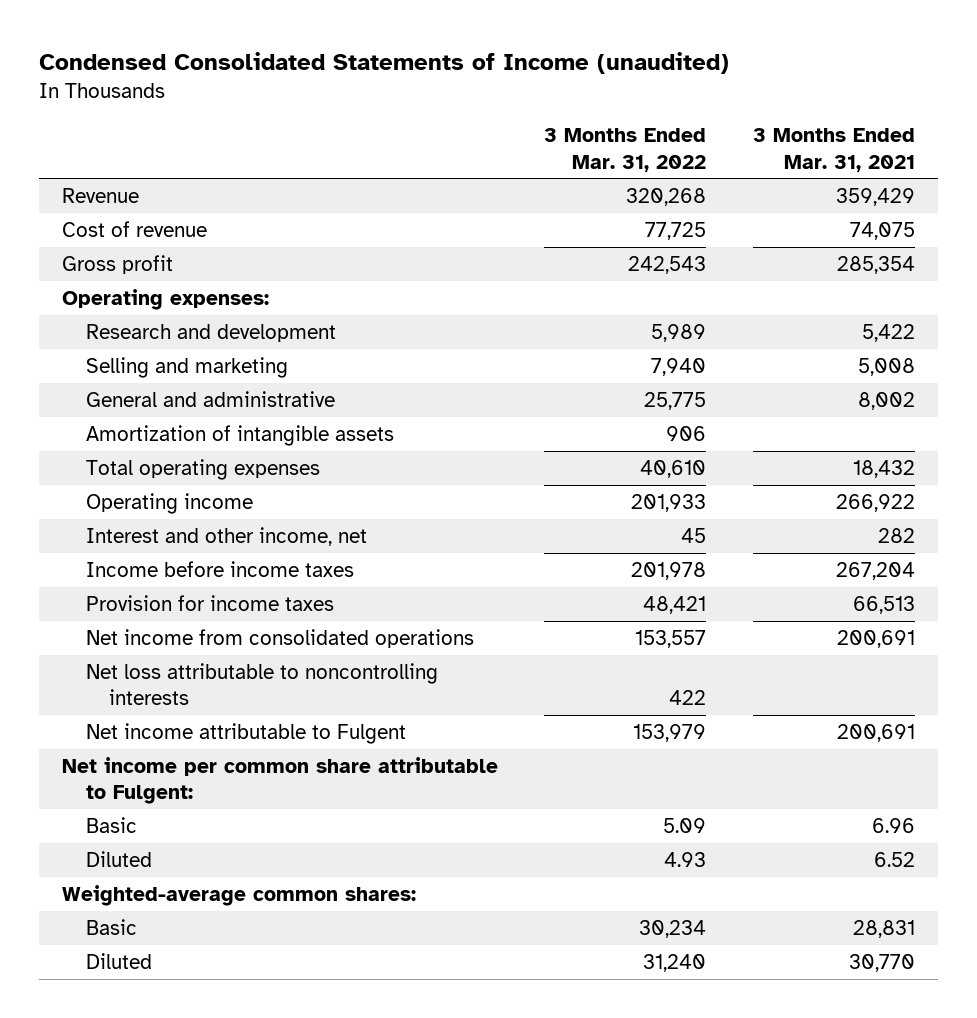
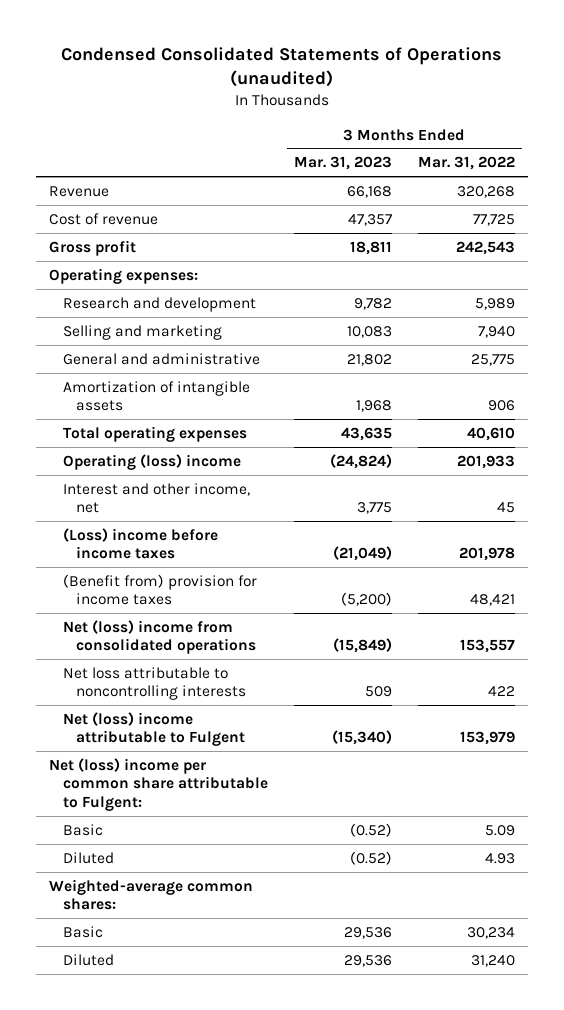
- Condensed Consolidated Statements of Income (unaudited)
+ Condensed Consolidated Statements of Operations (unaudited)
- | 3 Months Ended Mar. 31, 2022 | 3 Months Ended Mar. 31, 2021
+ | 3 Months Ended Mar. 31, 2023 | 3 Months Ended Mar. 31, 2022
- Operating income | 201,933 | 266,922
+ Operating (loss) income | (24,824) | 201,933
- Income before income taxes | 201,978 | 267,204
- Provision for income taxes | 48,421 | 66,513
- Net income from consolidated operations | 153,557 | 200,691
+ (Loss) income before income taxes | (21,049) | 201,978
+ (Benefit from) provision for income taxes | (5,200) | 48,421
+ Net (loss) income from consolidated operations | (15,849) | 153,557
- Net income attributable to Fulgent | 153,979 | 200,691
- Net income per common share attributable to Fulgent:
+ Net (loss) income attributable to Fulgent | (15,340) | 153,979
+ Net (loss) income per common share attributable to Fulgent:

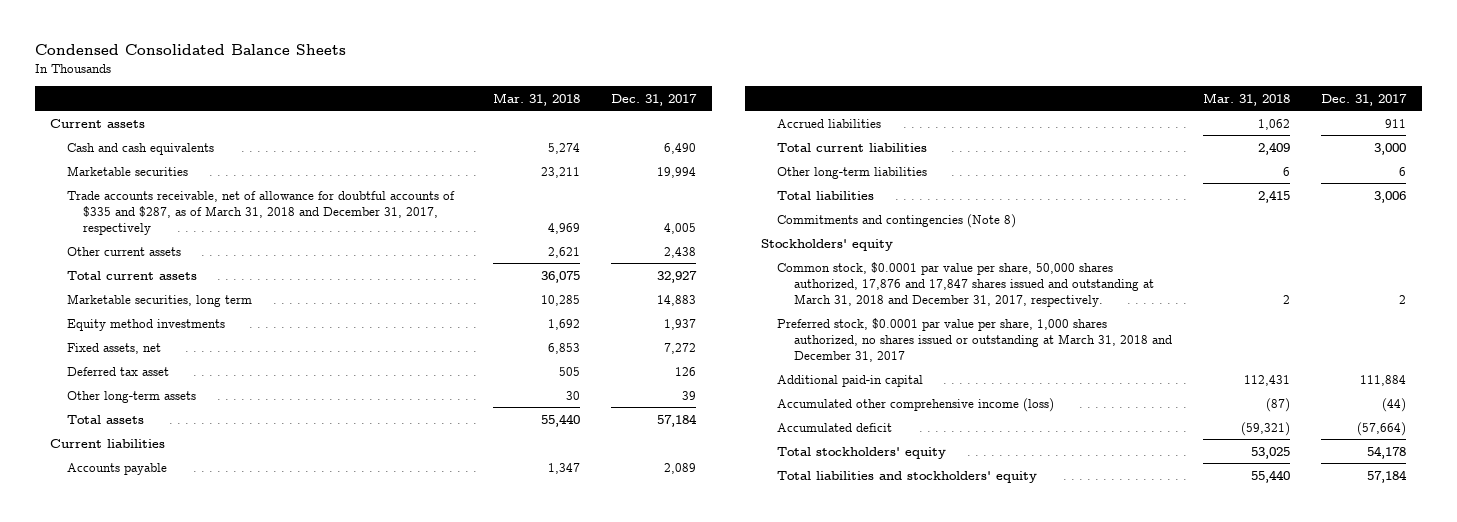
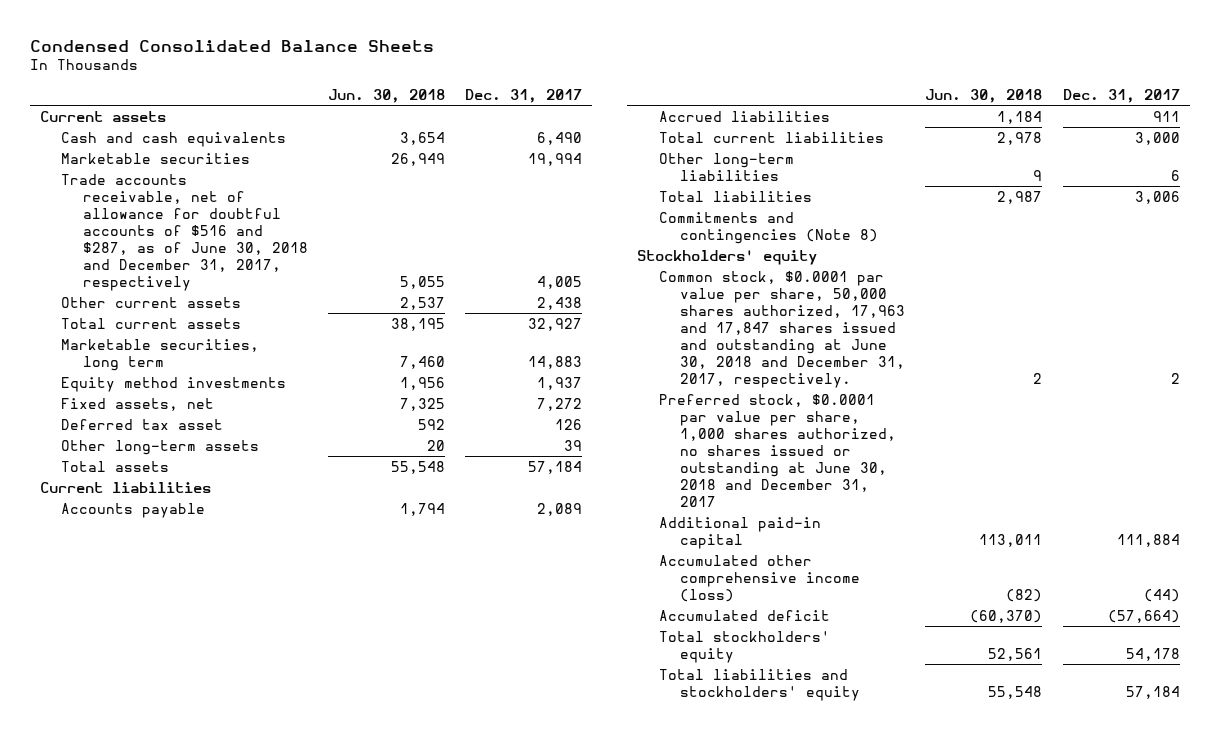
- | Mar. 31, 2018 | Dec. 31, 2017
+ | Jun. 30, 2018 | Dec. 31, 2017
- Trade accounts receivable, net of allowance for doubtful accounts of $335 and $287, as of March 31, 2018 and December 31, 2017, respectively | 4,969 | 4,005
+ Trade accounts receivable, net of allowance for doubtful accounts of $516 and $287, as of June 30, 2018 and December 31, 2017, respectively | 5,055 | 4,005
- Common stock, $0.0001 par value per share, 50,000 shares authorized, 17,876 and 17,847 shares issued and outstanding at March 31, 2018 and December 31, 2017, respectively. | 2 | 2
- Preferred stock, $0.0001 par value per share, 1,000 shares authorized, no shares issued or outstanding at March 31, 2018 and December 31, 2017
+ Common stock, $0.0001 par value per share, 50,000 shares authorized, 17,963 and 17,847 shares issued and outstanding at June 30, 2018 and December 31, 2017, respectively. | 2 | 2
+ Preferred stock, $0.0001 par value per share, 1,000 shares authorized, no shares issued or outstanding at June 30, 2018 and December 31, 2017

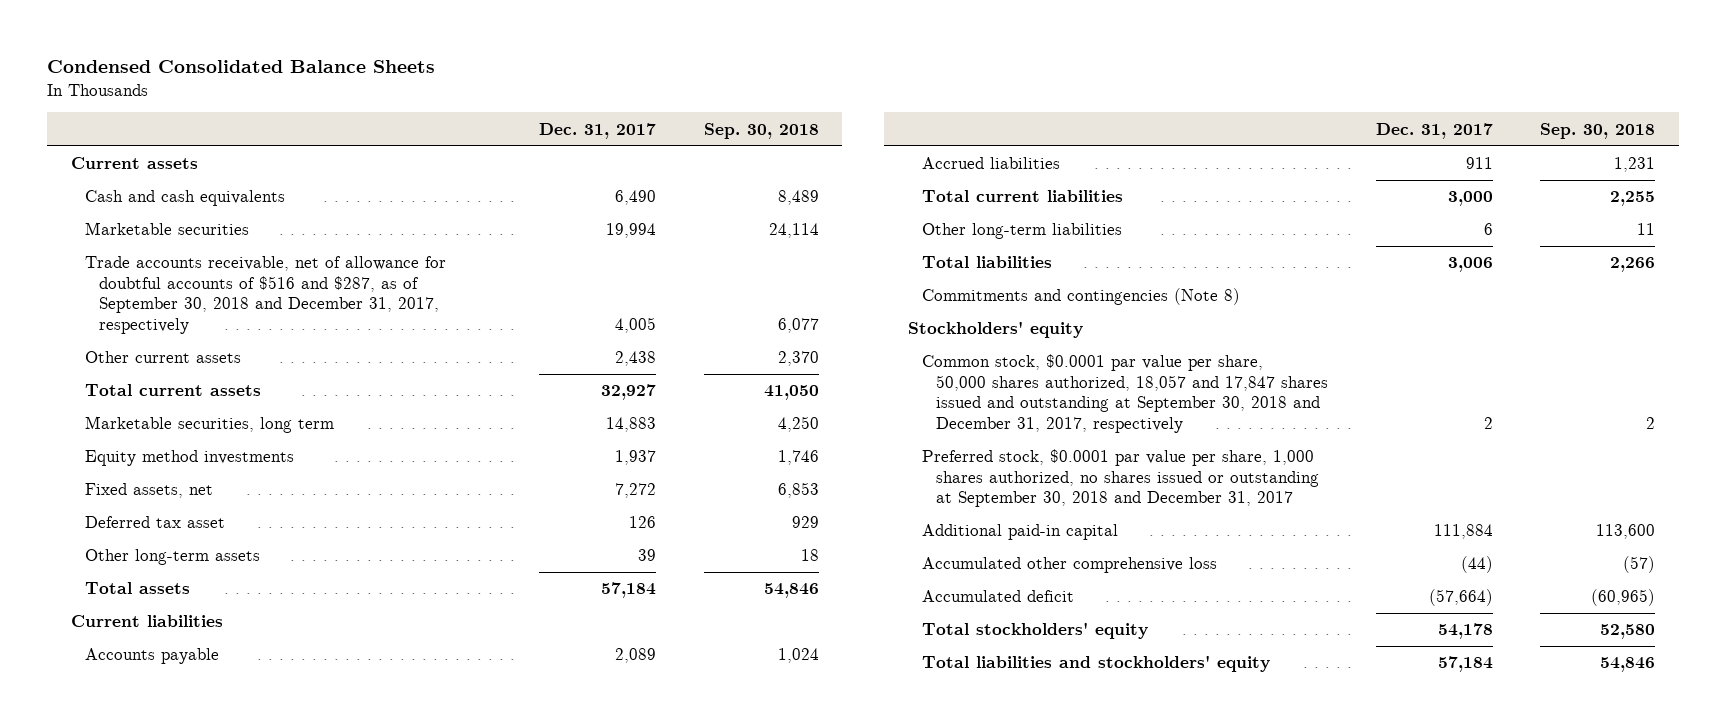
- | Jun. 30, 2018 | Dec. 31, 2017
+ | Dec. 31, 2017 | Sep. 30, 2018
- Trade accounts receivable, net of allowance for doubtful accounts of $516 and $287, as of June 30, 2018 and December 31, 2017, respectively | 5,055 | 4,005
+ Trade accounts receivable, net of allowance for doubtful accounts of $516 and $287, as of September 30, 2018 and December 31, 2017, respectively | 4,005 | 6,077
- Common stock, $0.0001 par value per share, 50,000 shares authorized, 17,963 and 17,847 shares issued and outstanding at June 30, 2018 and December 31, 2017, respectively. | 2 | 2
- Preferred stock, $0.0001 par value per share, 1,000 shares authorized, no shares issued or outstanding at June 30, 2018 and December 31, 2017
+ Common stock, $0.0001 par value per share, 50,000 shares authorized, 18,057 and 17,847 shares issued and outstanding at September 30, 2018 and December 31, 2017, respectively | 2 | 2
+ Preferred stock, $0.0001 par value per share, 1,000 shares authorized, no shares issued or outstanding at September 30, 2018 and December 31, 2017
- Accumulated other comprehensive income (loss) | (82) | (44)
+ Accumulated other comprehensive loss | (44) | (57)

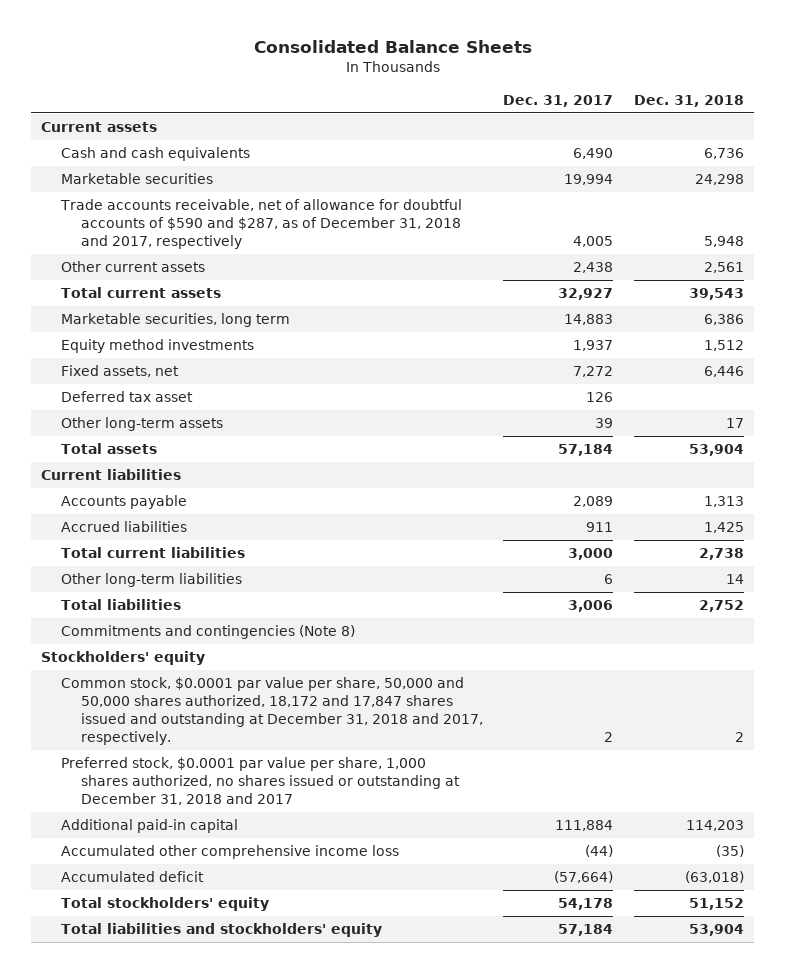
- Condensed Consolidated Balance Sheets
+ Consolidated Balance Sheets
- | Dec. 31, 2017 | Sep. 30, 2018
+ | Dec. 31, 2017 | Dec. 31, 2018
- Trade accounts receivable, net of allowance for doubtful accounts of $516 and $287, as of September 30, 2018 and December 31, 2017, respectively | 4,005 | 6,077
+ Trade accounts receivable, net of allowance for doubtful accounts of $590 and $287, as of December 31, 2018 and 2017, respectively | 4,005 | 5,948
- Common stock, $0.0001 par value per share, 50,000 shares authorized, 18,057 and 17,847 shares issued and outstanding at September 30, 2018 and December 31, 2017, respectively | 2 | 2
- Preferred stock, $0.0001 par value per share, 1,000 shares authorized, no shares issued or outstanding at September 30, 2018 and December 31, 2017
+ Common stock, $0.0001 par value per share, 50,000 and 50,000 shares authorized, 18,172 and 17,847 shares issued and outstanding at December 31, 2018 and 2017, respectively. | 2 | 2
+ Preferred stock, $0.0001 par value per share, 1,000 shares authorized, no shares issued or outstanding at December 31, 2018 and 2017
- Accumulated other comprehensive loss | (44) | (57)
+ Accumulated other comprehensive income loss | (44) | (35)

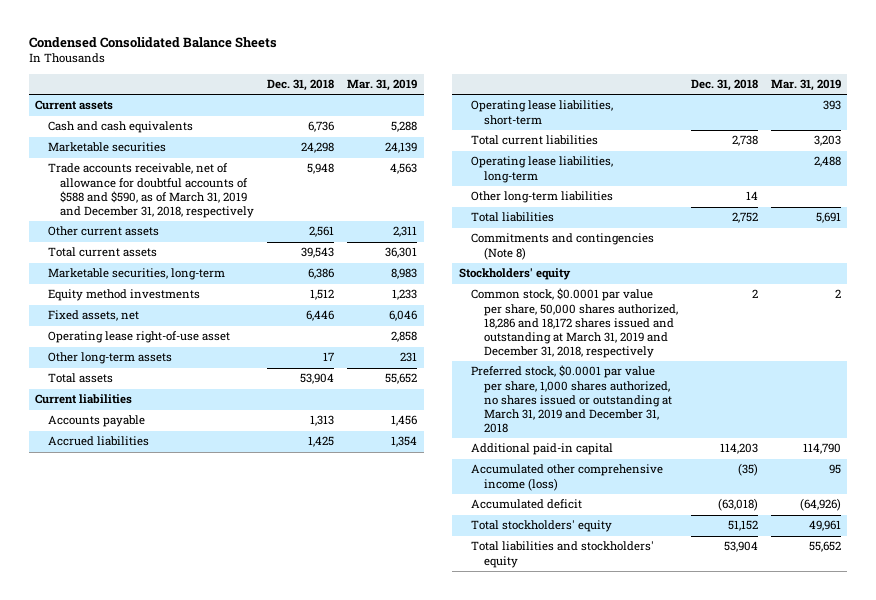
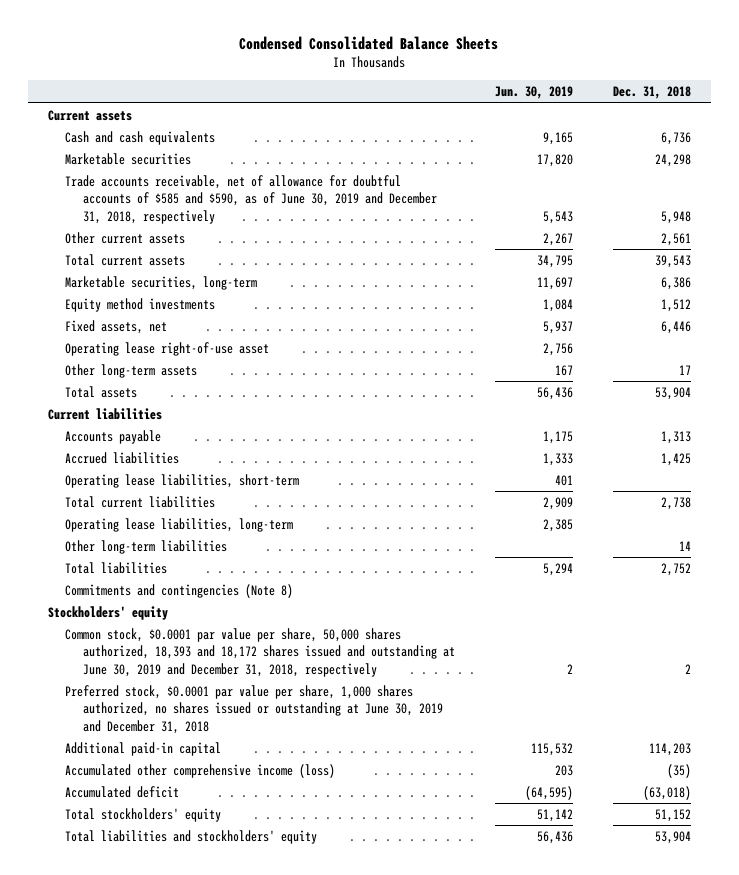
- | Dec. 31, 2018 | Mar. 31, 2019
+ | Jun. 30, 2019 | Dec. 31, 2018
- Trade accounts receivable, net of allowance for doubtful accounts of $588 and $590, as of March 31, 2019 and December 31, 2018, respectively | 5,948 | 4,563
+ Trade accounts receivable, net of allowance for doubtful accounts of $585 and $590, as of June 30, 2019 and December 31, 2018, respectively | 5,543 | 5,948
- Common stock, $0.0001 par value per share, 50,000 shares authorized, 18,286 and 18,172 shares issued and outstanding at March 31, 2019 and December 31, 2018, respectively | 2 | 2
- Preferred stock, $0.0001 par value per share, 1,000 shares authorized, no shares issued or outstanding at March 31, 2019 and December 31, 2018
+ Common stock, $0.0001 par value per share, 50,000 shares authorized, 18,393 and 18,172 shares issued and outstanding at June 30, 2019 and December 31, 2018, respectively | 2 | 2
+ Preferred stock, $0.0001 par value per share, 1,000 shares authorized, no shares issued or outstanding at June 30, 2019 and December 31, 2018

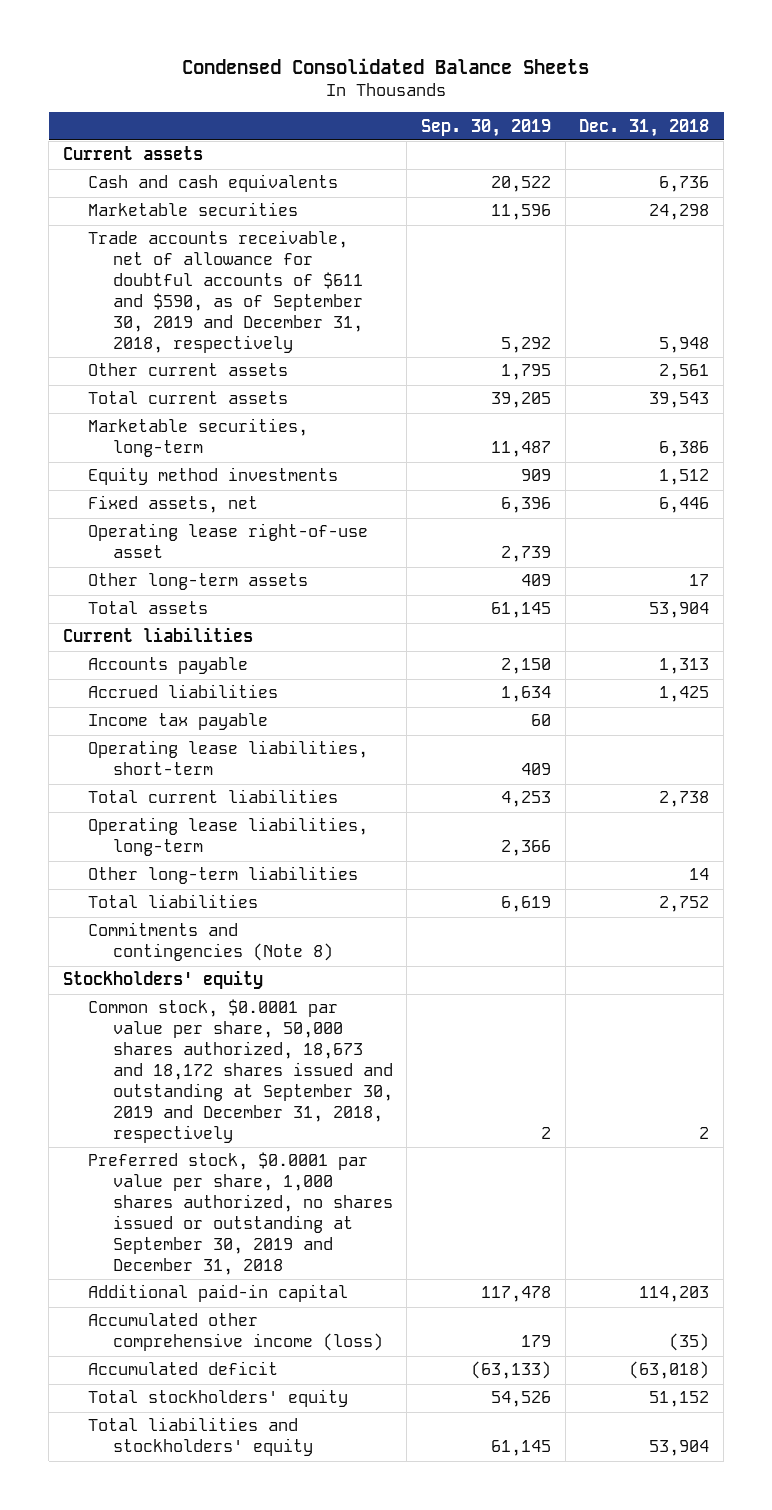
- | Jun. 30, 2019 | Dec. 31, 2018
+ | Sep. 30, 2019 | Dec. 31, 2018
- Trade accounts receivable, net of allowance for doubtful accounts of $585 and $590, as of June 30, 2019 and December 31, 2018, respectively | 5,543 | 5,948
+ Trade accounts receivable, net of allowance for doubtful accounts of $611 and $590, as of September 30, 2019 and December 31, 2018, respectively | 5,292 | 5,948
+ Income tax payable | 60 |
- Common stock, $0.0001 par value per share, 50,000 shares authorized, 18,393 and 18,172 shares issued and outstanding at June 30, 2019 and December 31, 2018, respectively | 2 | 2
- Preferred stock, $0.0001 par value per share, 1,000 shares authorized, no shares issued or outstanding at June 30, 2019 and December 31, 2018
+ Common stock, $0.0001 par value per share, 50,000 shares authorized, 18,673 and 18,172 shares issued and outstanding at September 30, 2019 and December 31, 2018, respectively | 2 | 2
+ Preferred stock, $0.0001 par value per share, 1,000 shares authorized, no shares issued or outstanding at September 30, 2019 and December 31, 2018

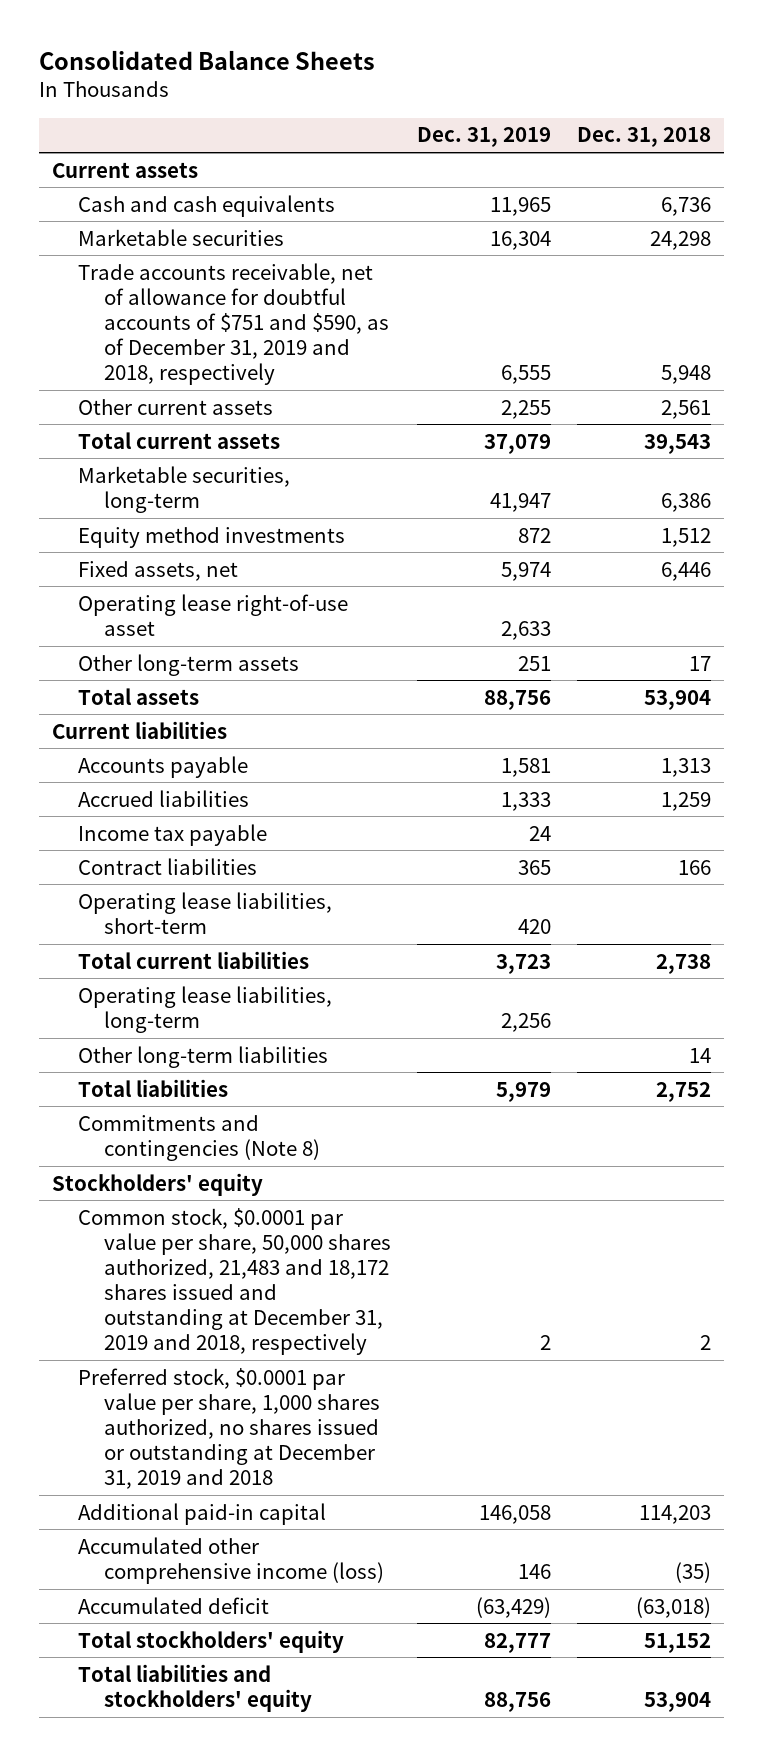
- Condensed Consolidated Balance Sheets
+ Consolidated Balance Sheets
- | Sep. 30, 2019 | Dec. 31, 2018
+ | Dec. 31, 2019 | Dec. 31, 2018
- Trade accounts receivable, net of allowance for doubtful accounts of $611 and $590, as of September 30, 2019 and December 31, 2018, respectively | 5,292 | 5,948
+ Trade accounts receivable, net of allowance for doubtful accounts of $751 and $590, as of December 31, 2019 and 2018, respectively | 6,555 | 5,948
- Accrued liabilities | 1,634 | 1,425
+ Accrued liabilities | 1,333 | 1,259
+ Contract liabilities | 365 | 166
- Common stock, $0.0001 par value per share, 50,000 shares authorized, 18,673 and 18,172 shares issued and outstanding at September 30, 2019 and December 31, 2018, respectively | 2 | 2
- Preferred stock, $0.0001 par value per share, 1,000 shares authorized, no shares issued or outstanding at September 30, 2019 and December 31, 2018
+ Common stock, $0.0001 par value per share, 50,000 shares authorized, 21,483 and 18,172 shares issued and outstanding at December 31, 2019 and 2018, respectively | 2 | 2
+ Preferred stock, $0.0001 par value per share, 1,000 shares authorized, no shares issued or outstanding at December 31, 2019 and 2018

